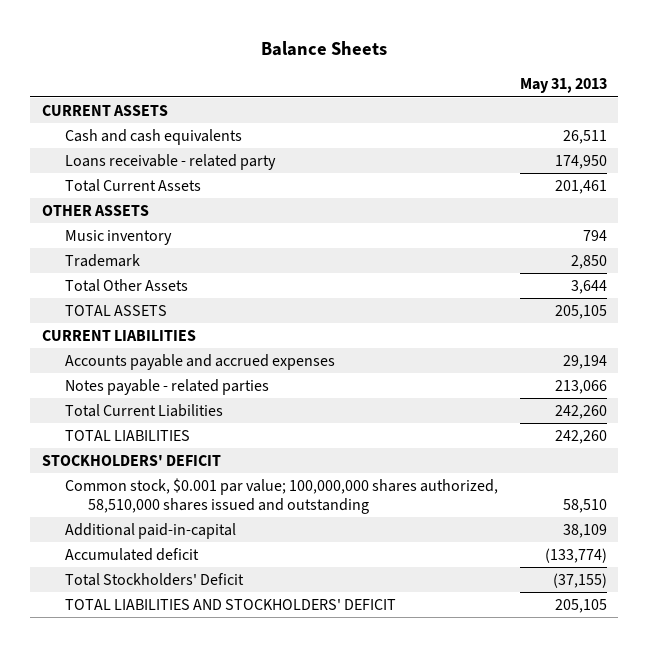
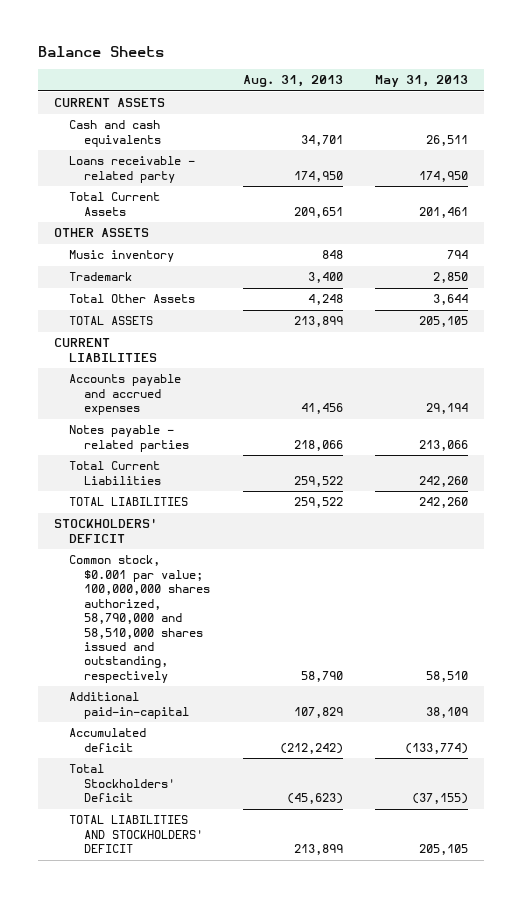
- | May 31, 2013
+ | Aug. 31, 2013 | May 31, 2013
- Common stock, $0.001 par value; 100,000,000 shares authorized, 58,510,000 shares issued and outstanding | 58,510
+ Common stock, $0.001 par value; 100,000,000 shares authorized, 58,790,000 and 58,510,000 shares issued and outstanding, respectively | 58,790 | 58,510

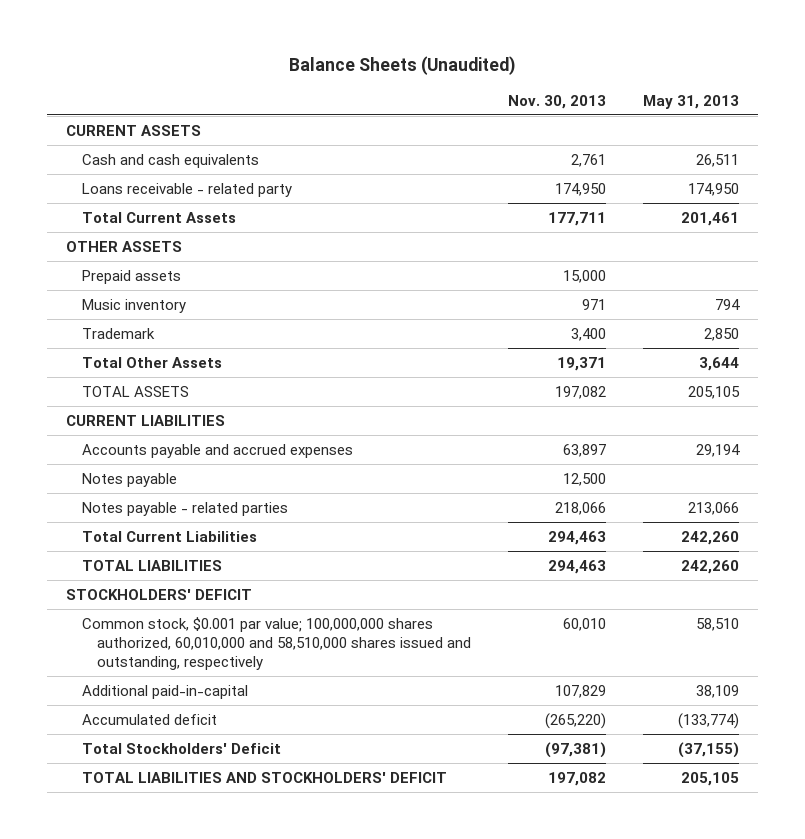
- Balance Sheets
+ Balance Sheets (Unaudited)
- | Aug. 31, 2013 | May 31, 2013
+ | Nov. 30, 2013 | May 31, 2013
+ Prepaid assets | 15,000 |
+ Notes payable | 12,500 |
- Common stock, $0.001 par value; 100,000,000 shares authorized, 58,790,000 and 58,510,000 shares issued and outstanding, respectively | 58,790 | 58,510
+ Common stock, $0.001 par value; 100,000,000 shares authorized, 60,010,000 and 58,510,000 shares issued and outstanding, respectively | 60,010 | 58,510

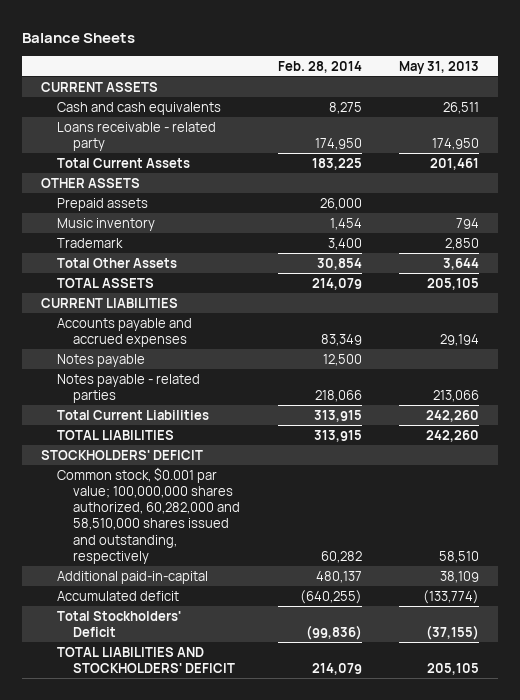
- Balance Sheets (Unaudited)
+ Balance Sheets
- | Nov. 30, 2013 | May 31, 2013
+ | Feb. 28, 2014 | May 31, 2013
- Common stock, $0.001 par value; 100,000,000 shares authorized, 60,010,000 and 58,510,000 shares issued and outstanding, respectively | 60,010 | 58,510
+ Common stock, $0.001 par value; 100,000,000 shares authorized, 60,282,000 and 58,510,000 shares issued and outstanding, respectively | 60,282 | 58,510

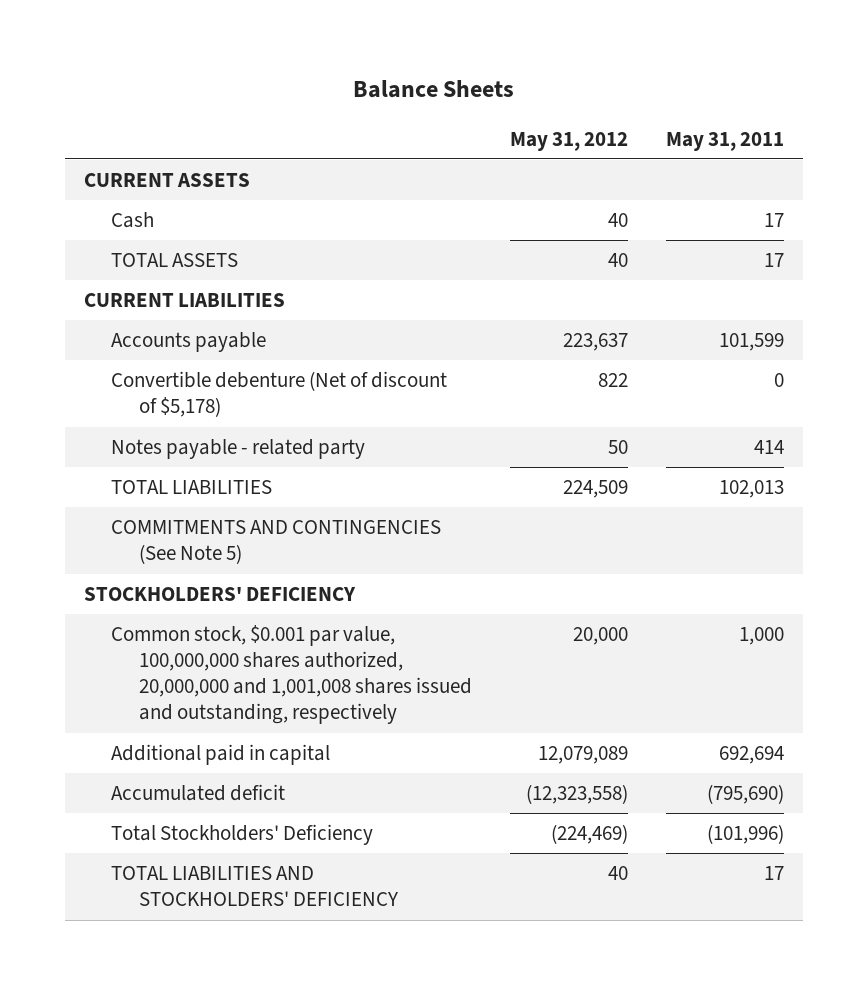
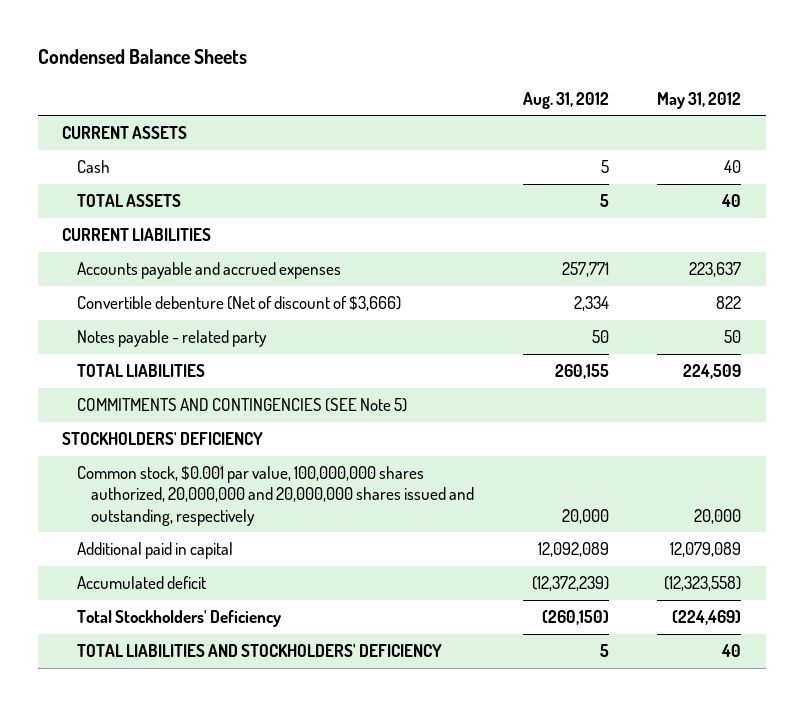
- Balance Sheets
+ Condensed Balance Sheets
- | May 31, 2012 | May 31, 2011
+ | Aug. 31, 2012 | May 31, 2012
- Accounts payable | 223,637 | 101,599
- Convertible debenture (Net of discount of $5,178) | 822 | 0
+ Accounts payable and accrued expenses | 257,771 | 223,637
+ Convertible debenture (Net of discount of $3,666) | 2,334 | 822
- COMMITMENTS AND CONTINGENCIES (See Note 5)
+ COMMITMENTS AND CONTINGENCIES (SEE Note 5)
- Common stock, $0.001 par value, 100,000,000 shares authorized, 20,000,000 and 1,001,008 shares issued and outstanding, respectively | 20,000 | 1,000
+ Common stock, $0.001 par value, 100,000,000 shares authorized, 20,000,000 and 20,000,000 shares issued and outstanding, respectively | 20,000 | 20,000

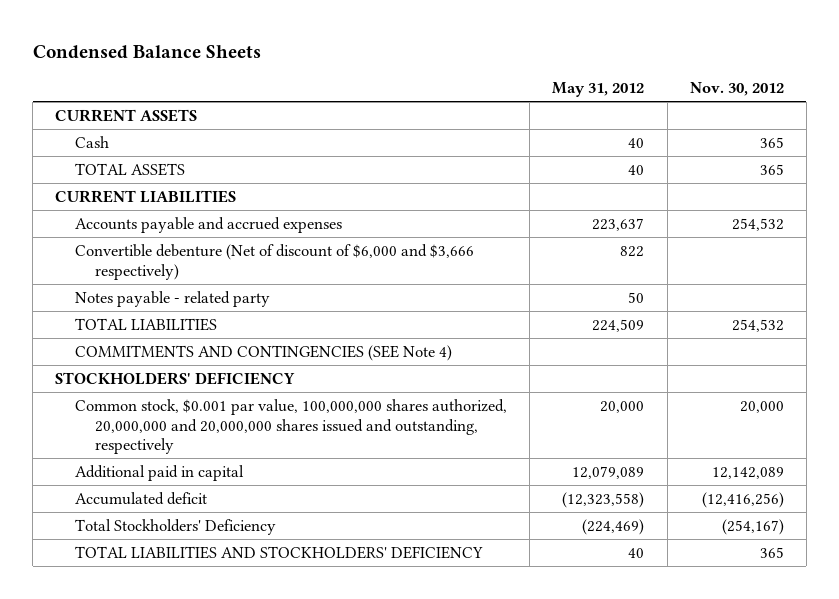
- | Aug. 31, 2012 | May 31, 2012
+ | May 31, 2012 | Nov. 30, 2012
- Convertible debenture (Net of discount of $3,666) | 2,334 | 822
+ Convertible debenture (Net of discount of $6,000 and $3,666 respectively) | 822 |
- COMMITMENTS AND CONTINGENCIES (SEE Note 5)
+ COMMITMENTS AND CONTINGENCIES (SEE Note 4)

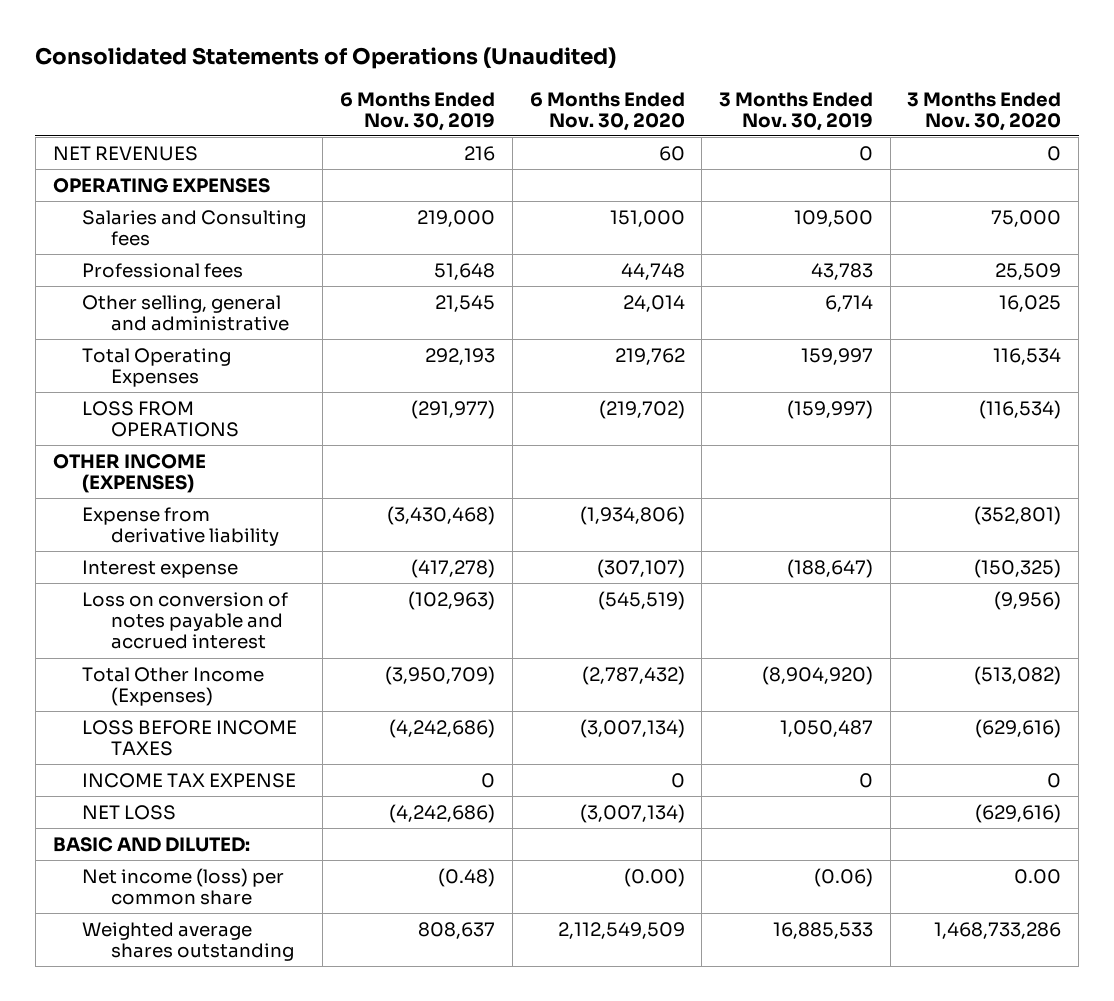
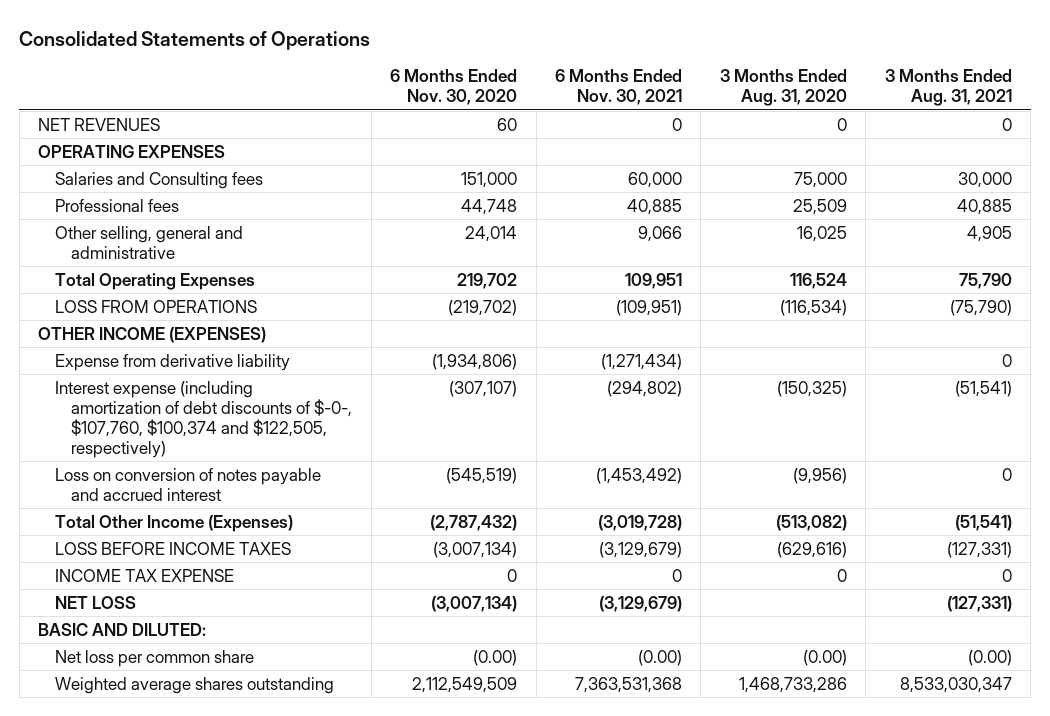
- Consolidated Statements of Operations (Unaudited)
+ Consolidated Statements of Operations
- | 6 Months Ended Nov. 30, 2019 | 6 Months Ended Nov. 30, 2020 | 3 Months Ended Nov. 30, 2019 | 3 Months Ended Nov. 30, 2020
+ | 6 Months Ended Nov. 30, 2020 | 6 Months Ended Nov. 30, 2021 | 3 Months Ended Aug. 31, 2020 | 3 Months Ended Aug. 31, 2021
- Total Operating Expenses | 292,193 | 219,762 | 159,997 | 116,534
+ Total Operating Expenses | 219,702 | 109,951 | 116,524 | 75,790
- Interest expense | (417,278) | (307,107) | (188,647) | (150,325)
+ Interest expense (including amortization of debt discounts of $-0-, $107,760, $100,374 and $122,505, respectively) | (307,107) | (294,802) | (150,325) | (51,541)
- Net income (loss) per common share | (0.48) | (0.00) | (0.06) | 0.00
+ Net loss per common share | (0.00) | (0.00) | (0.00) | (0.00)

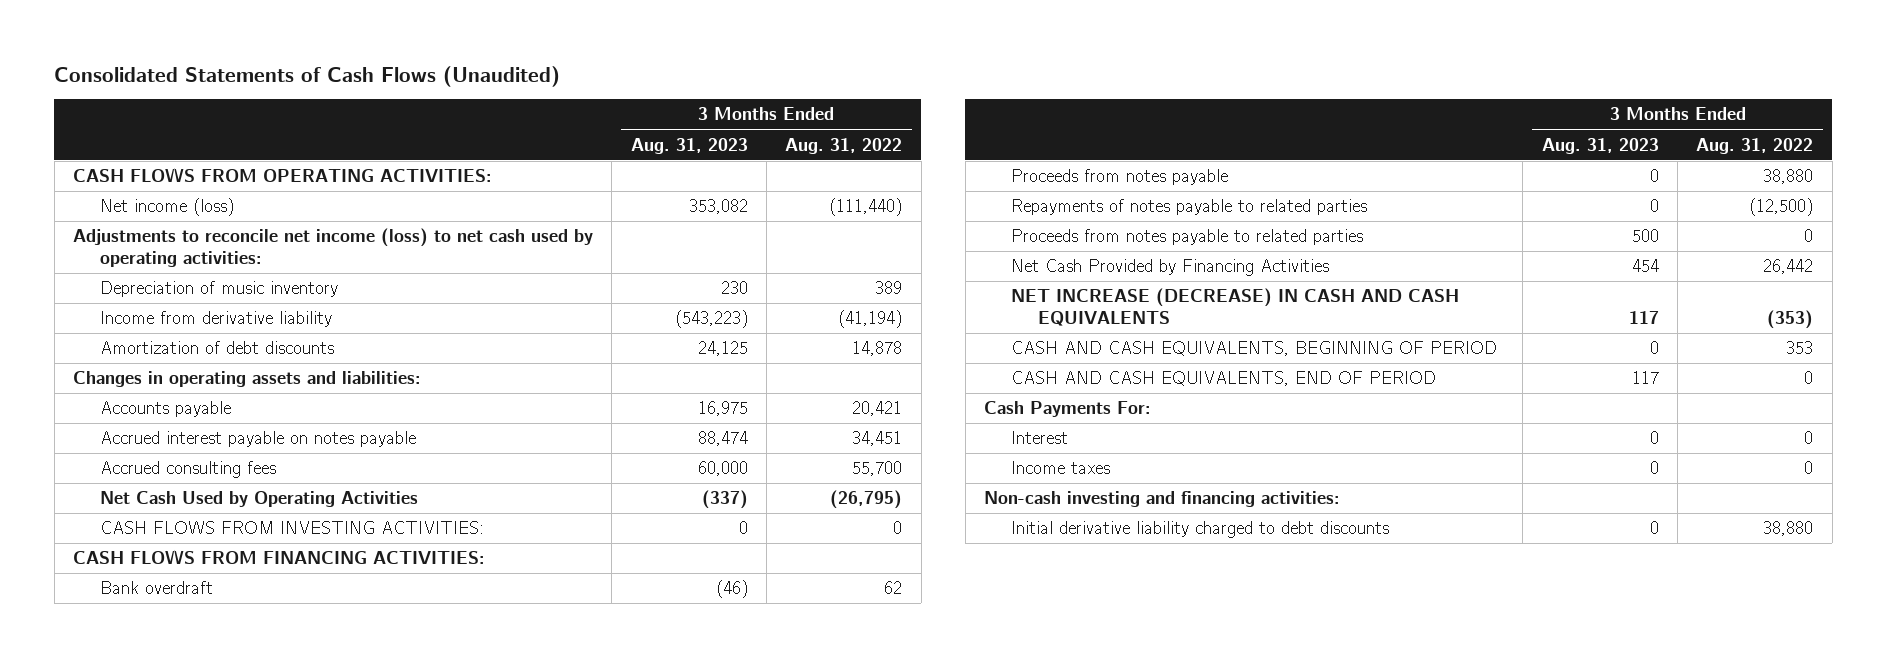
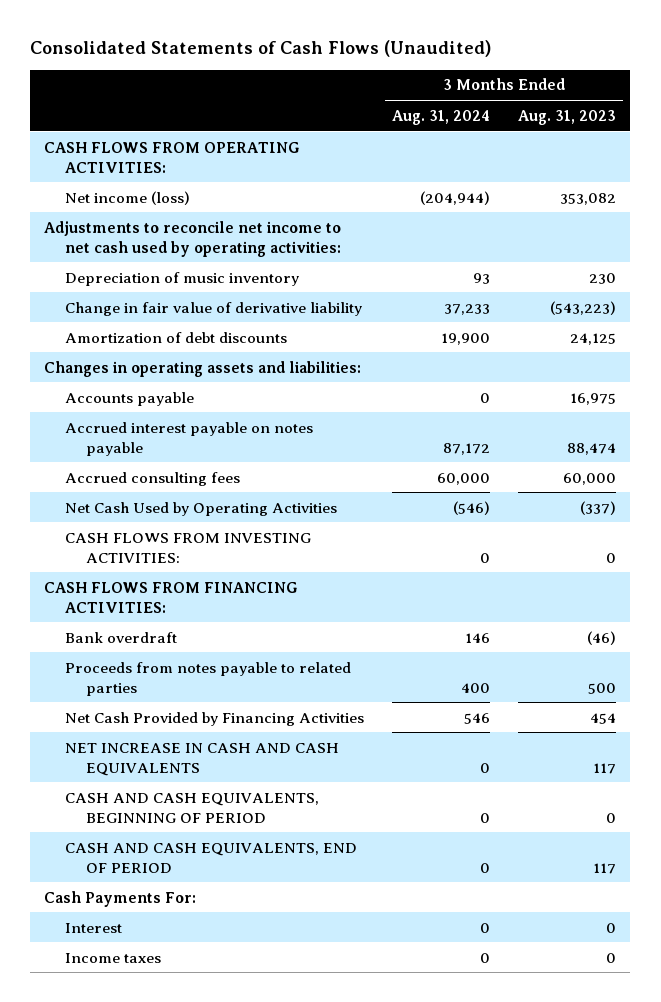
- | 3 Months Ended Aug. 31, 2023 | 3 Months Ended Aug. 31, 2022
+ | 3 Months Ended Aug. 31, 2024 | 3 Months Ended Aug. 31, 2023
- Adjustments to reconcile net income (loss) to net cash used by operating activities:
+ Adjustments to reconcile net income to net cash used by operating activities:
- Income from derivative liability | (543,223) | (41,194)
+ Change in fair value of derivative liability | 37,233 | (543,223)
- Proceeds from notes payable | 0 | 38,880
- Repayments of notes payable to related parties | 0 | (12,500)
- NET INCREASE (DECREASE) IN CASH AND CASH EQUIVALENTS | 117 | (353)
+ NET INCREASE IN CASH AND CASH EQUIVALENTS | 0 | 117
- Non-cash investing and financing activities:
- Initial derivative liability charged to debt discounts | 0 | 38,880

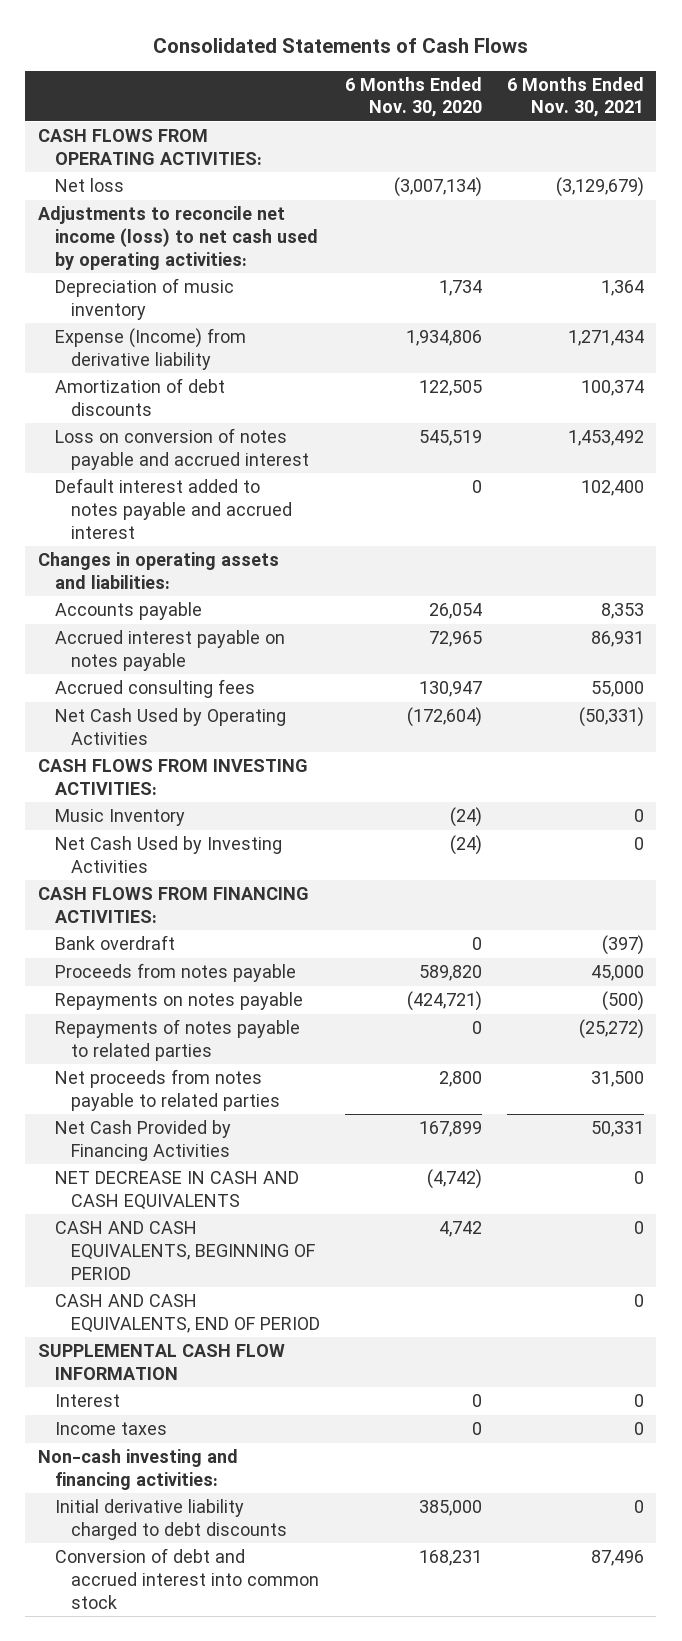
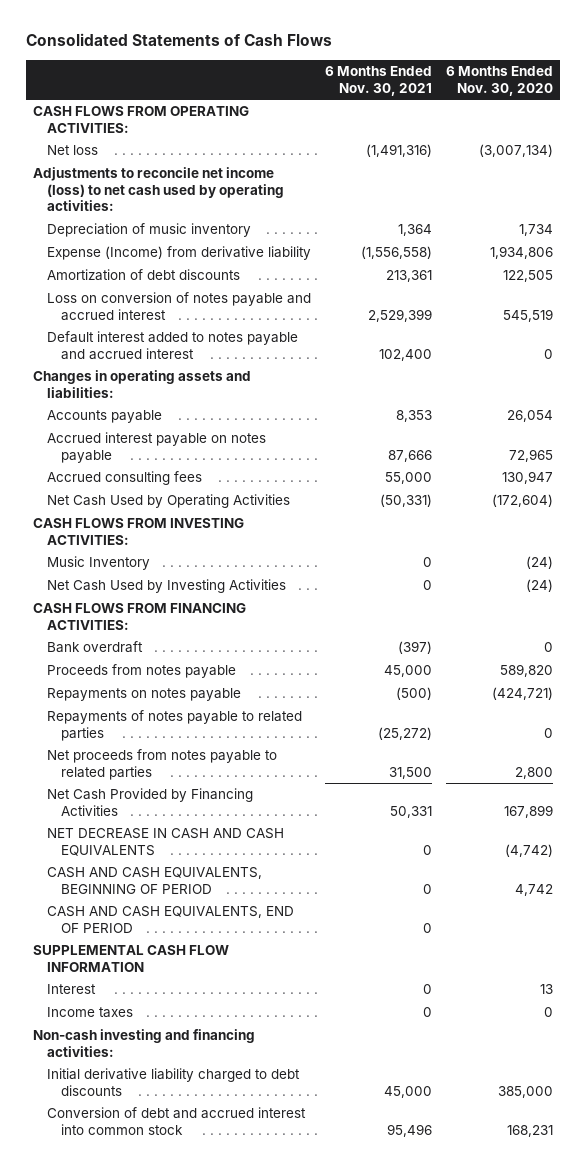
- | 6 Months Ended Nov. 30, 2020 | 6 Months Ended Nov. 30, 2021
+ | 6 Months Ended Nov. 30, 2021 | 6 Months Ended Nov. 30, 2020
- Net loss | (3,007,134) | (3,129,679)
+ Net loss | (1,491,316) | (3,007,134)
- Expense (Income) from derivative liability | 1,934,806 | 1,271,434
- Amortization of debt discounts | 122,505 | 100,374
- Loss on conversion of notes payable and accrued interest | 545,519 | 1,453,492
+ Expense (Income) from derivative liability | (1,556,558) | 1,934,806
+ Amortization of debt discounts | 213,361 | 122,505
+ Loss on conversion of notes payable and accrued interest | 2,529,399 | 545,519
- Accrued interest payable on notes payable | 72,965 | 86,931
+ Accrued interest payable on notes payable | 87,666 | 72,965
- Interest | 0 | 0
+ Interest | 0 | 13
- Initial derivative liability charged to debt discounts | 385,000 | 0
- Conversion of debt and accrued interest into common stock | 168,231 | 87,496
+ Initial derivative liability charged to debt discounts | 45,000 | 385,000
+ Conversion of debt and accrued interest into common stock | 95,496 | 168,231

